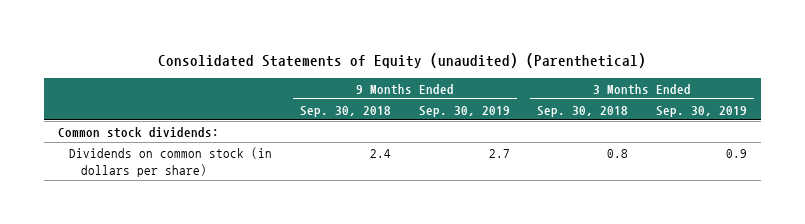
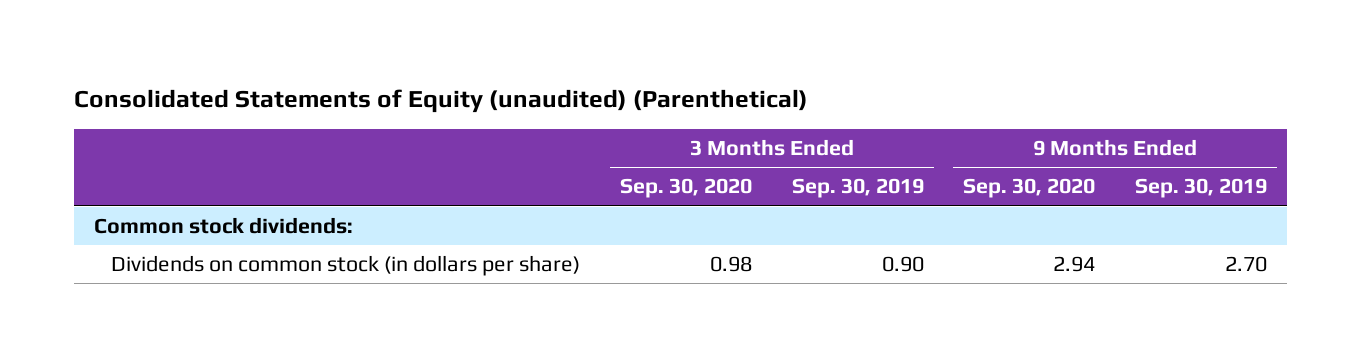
- | 9 Months Ended Sep. 30, 2018 | 9 Months Ended Sep. 30, 2019 | 3 Months Ended Sep. 30, 2018 | 3 Months Ended Sep. 30, 2019
+ | 3 Months Ended Sep. 30, 2020 | 3 Months Ended Sep. 30, 2019 | 9 Months Ended Sep. 30, 2020 | 9 Months Ended Sep. 30, 2019
- Dividends on common stock (in dollars per share) | 2.4 | 2.7 | 0.8 | 0.9
+ Dividends on common stock (in dollars per share) | 0.98 | 0.90 | 2.94 | 2.70

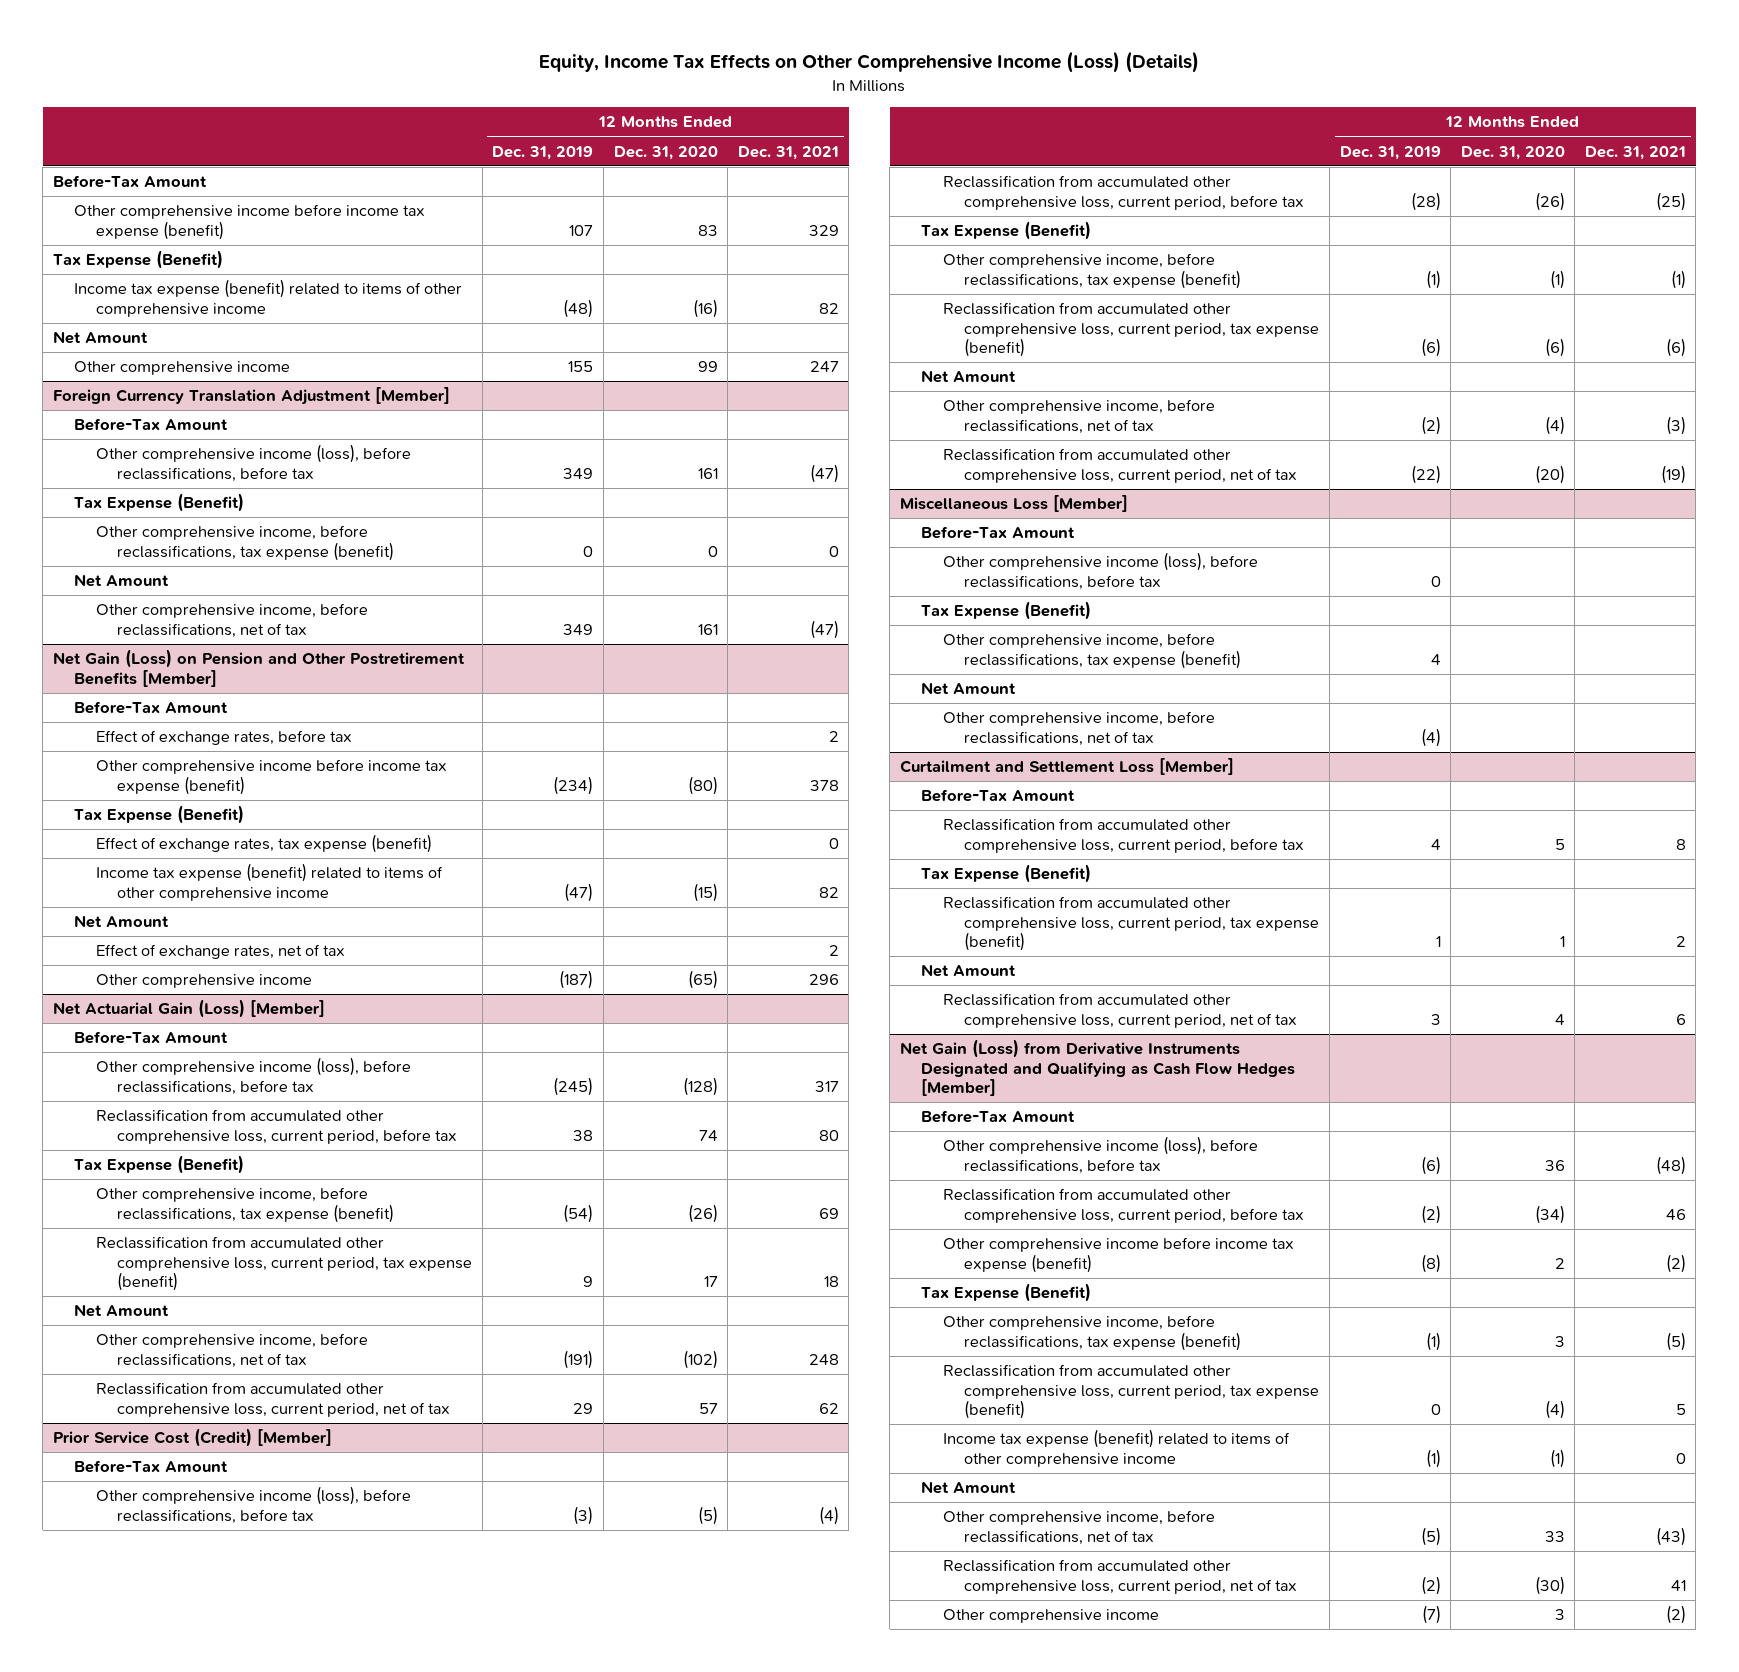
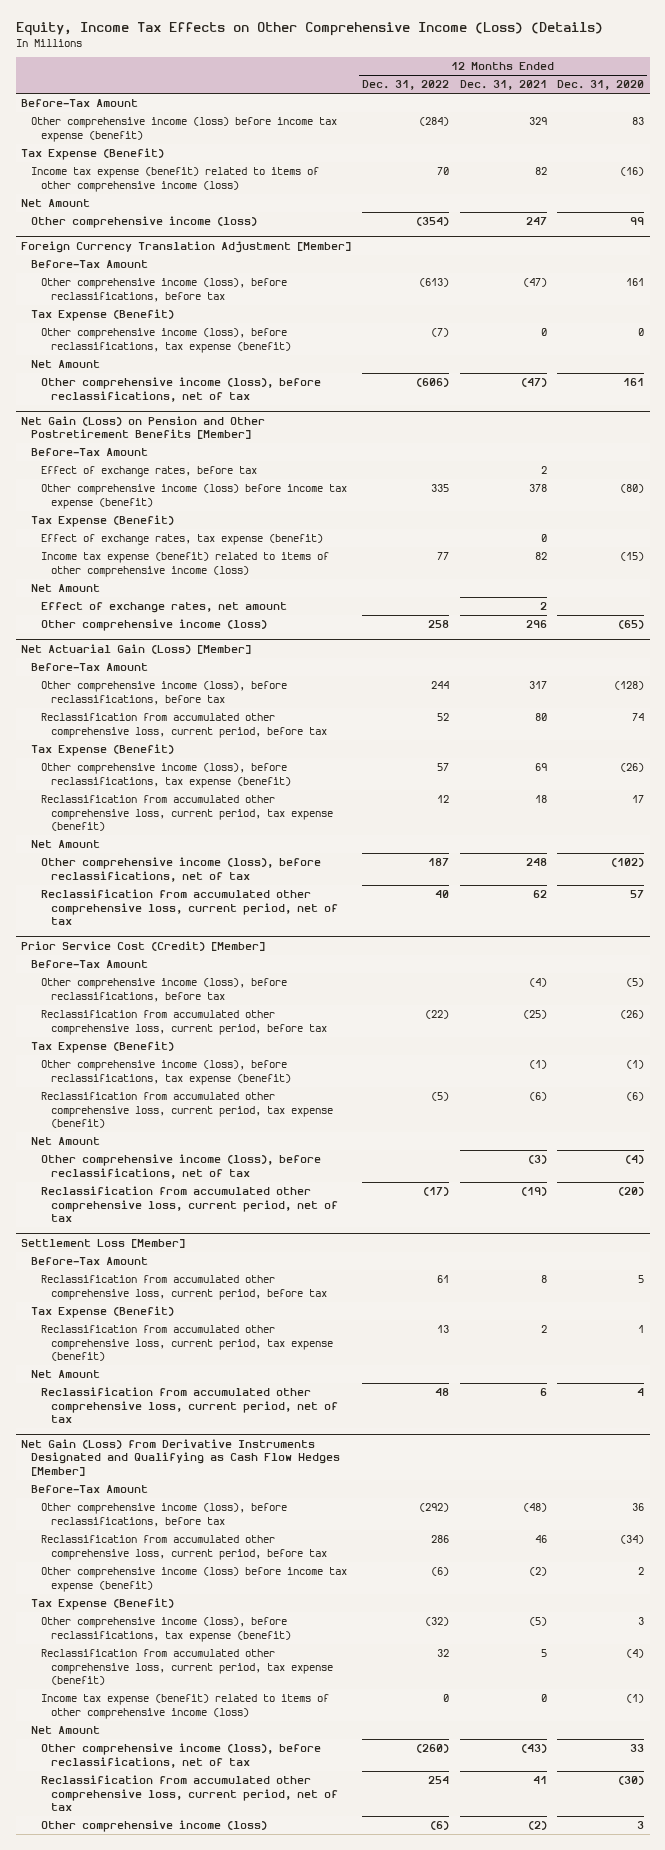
- | 12 Months Ended Dec. 31, 2019 | 12 Months Ended Dec. 31, 2020 | 12 Months Ended Dec. 31, 2021
+ | 12 Months Ended Dec. 31, 2022 | 12 Months Ended Dec. 31, 2021 | 12 Months Ended Dec. 31, 2020
- Other comprehensive income before income tax expense (benefit) | 107 | 83 | 329
+ Other comprehensive income (loss) before income tax expense (benefit) | (284) | 329 | 83
- Income tax expense (benefit) related to items of other comprehensive income | (48) | (16) | 82
+ Income tax expense (benefit) related to items of other comprehensive income (loss) | 70 | 82 | (16)
- Other comprehensive income | 155 | 99 | 247
+ Other comprehensive income (loss) | (354) | 247 | 99
@ Foreign Currency Translation Adjustment [Member]
- Other comprehensive income, before reclassifications, tax expense (benefit) | 0 | 0 | 0
+ Other comprehensive income (loss), before reclassifications, tax expense (benefit) | (7) | 0 | 0
- Other comprehensive income, before reclassifications, net of tax | 349 | 161 | (47)
+ Other comprehensive income (loss), before reclassifications, net of tax | (606) | (47) | 161
@ Net Gain (Loss) on Pension and Other Postretirement Benefits [Member]
- Other comprehensive income before income tax expense (benefit) | (234) | (80) | 378
+ Other comprehensive income (loss) before income tax expense (benefit) | 335 | 378 | (80)
- Income tax expense (benefit) related to items of other comprehensive income | (47) | (15) | 82
+ Income tax expense (benefit) related to items of other comprehensive income (loss) | 77 | 82 | (15)
- Effect of exchange rates, net of tax | | | 2
- Other comprehensive income | (187) | (65) | 296
+ Effect of exchange rates, net amount | | 2 |
+ Other comprehensive income (loss) | 258 | 296 | (65)
@ Net Actuarial Gain (Loss) [Member]
- Other comprehensive income, before reclassifications, tax expense (benefit) | (54) | (26) | 69
+ Other comprehensive income (loss), before reclassifications, tax expense (benefit) | 57 | 69 | (26)
- Other comprehensive income, before reclassifications, net of tax | (191) | (102) | 248
+ Other comprehensive income (loss), before reclassifications, net of tax | 187 | 248 | (102)
@ Prior Service Cost (Credit) [Member]
- Other comprehensive income, before reclassifications, tax expense (benefit) | (1) | (1) | (1)
+ Other comprehensive income (loss), before reclassifications, tax expense (benefit) | | (1) | (1)
- Other comprehensive income, before reclassifications, net of tax | (2) | (4) | (3)
+ Other comprehensive income (loss), before reclassifications, net of tax | | (3) | (4)
- Miscellaneous Loss [Member]
- Before-Tax Amount
- Other comprehensive income (loss), before reclassifications, before tax | 0 | |
- Tax Expense (Benefit)
- Other comprehensive income, before reclassifications, tax expense (benefit) | 4 | |
- Net Amount
- Other comprehensive income, before reclassifications, net of tax | (4) | |
- Curtailment and Settlement Loss [Member]
+ Settlement Loss [Member]
@ Net Gain (Loss) from Derivative Instruments Designated and Qualifying as Cash Flow Hedges [Member]
- Other comprehensive income before income tax expense (benefit) | (8) | 2 | (2)
+ Other comprehensive income (loss) before income tax expense (benefit) | (6) | (2) | 2
- Other comprehensive income, before reclassifications, tax expense (benefit) | (1) | 3 | (5)
+ Other comprehensive income (loss), before reclassifications, tax expense (benefit) | (32) | (5) | 3
- Income tax expense (benefit) related to items of other comprehensive income | (1) | (1) | 0
+ Income tax expense (benefit) related to items of other comprehensive income (loss) | 0 | 0 | (1)
- Other comprehensive income, before reclassifications, net of tax | (5) | 33 | (43)
+ Other comprehensive income (loss), before reclassifications, net of tax | (260) | (43) | 33
- Other comprehensive income | (7) | 3 | (2)
+ Other comprehensive income (loss) | (6) | (2) | 3

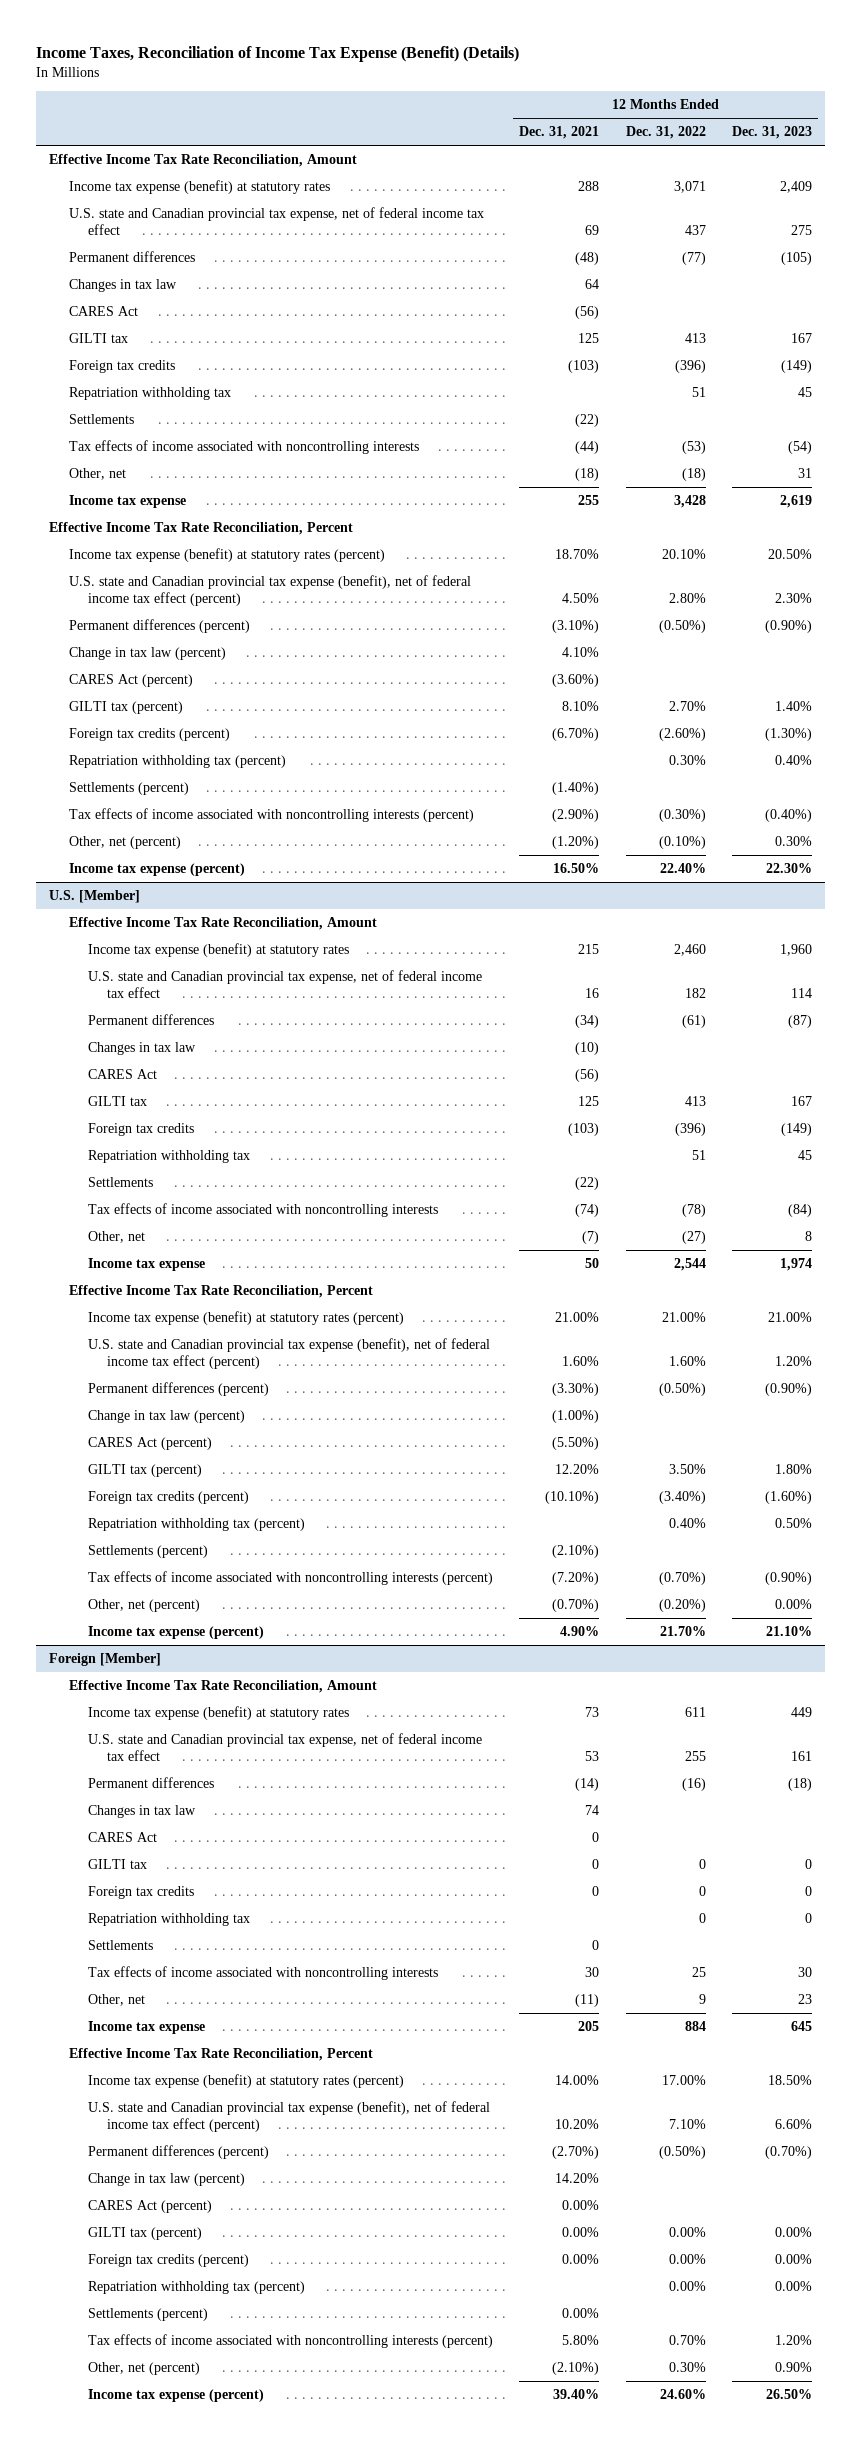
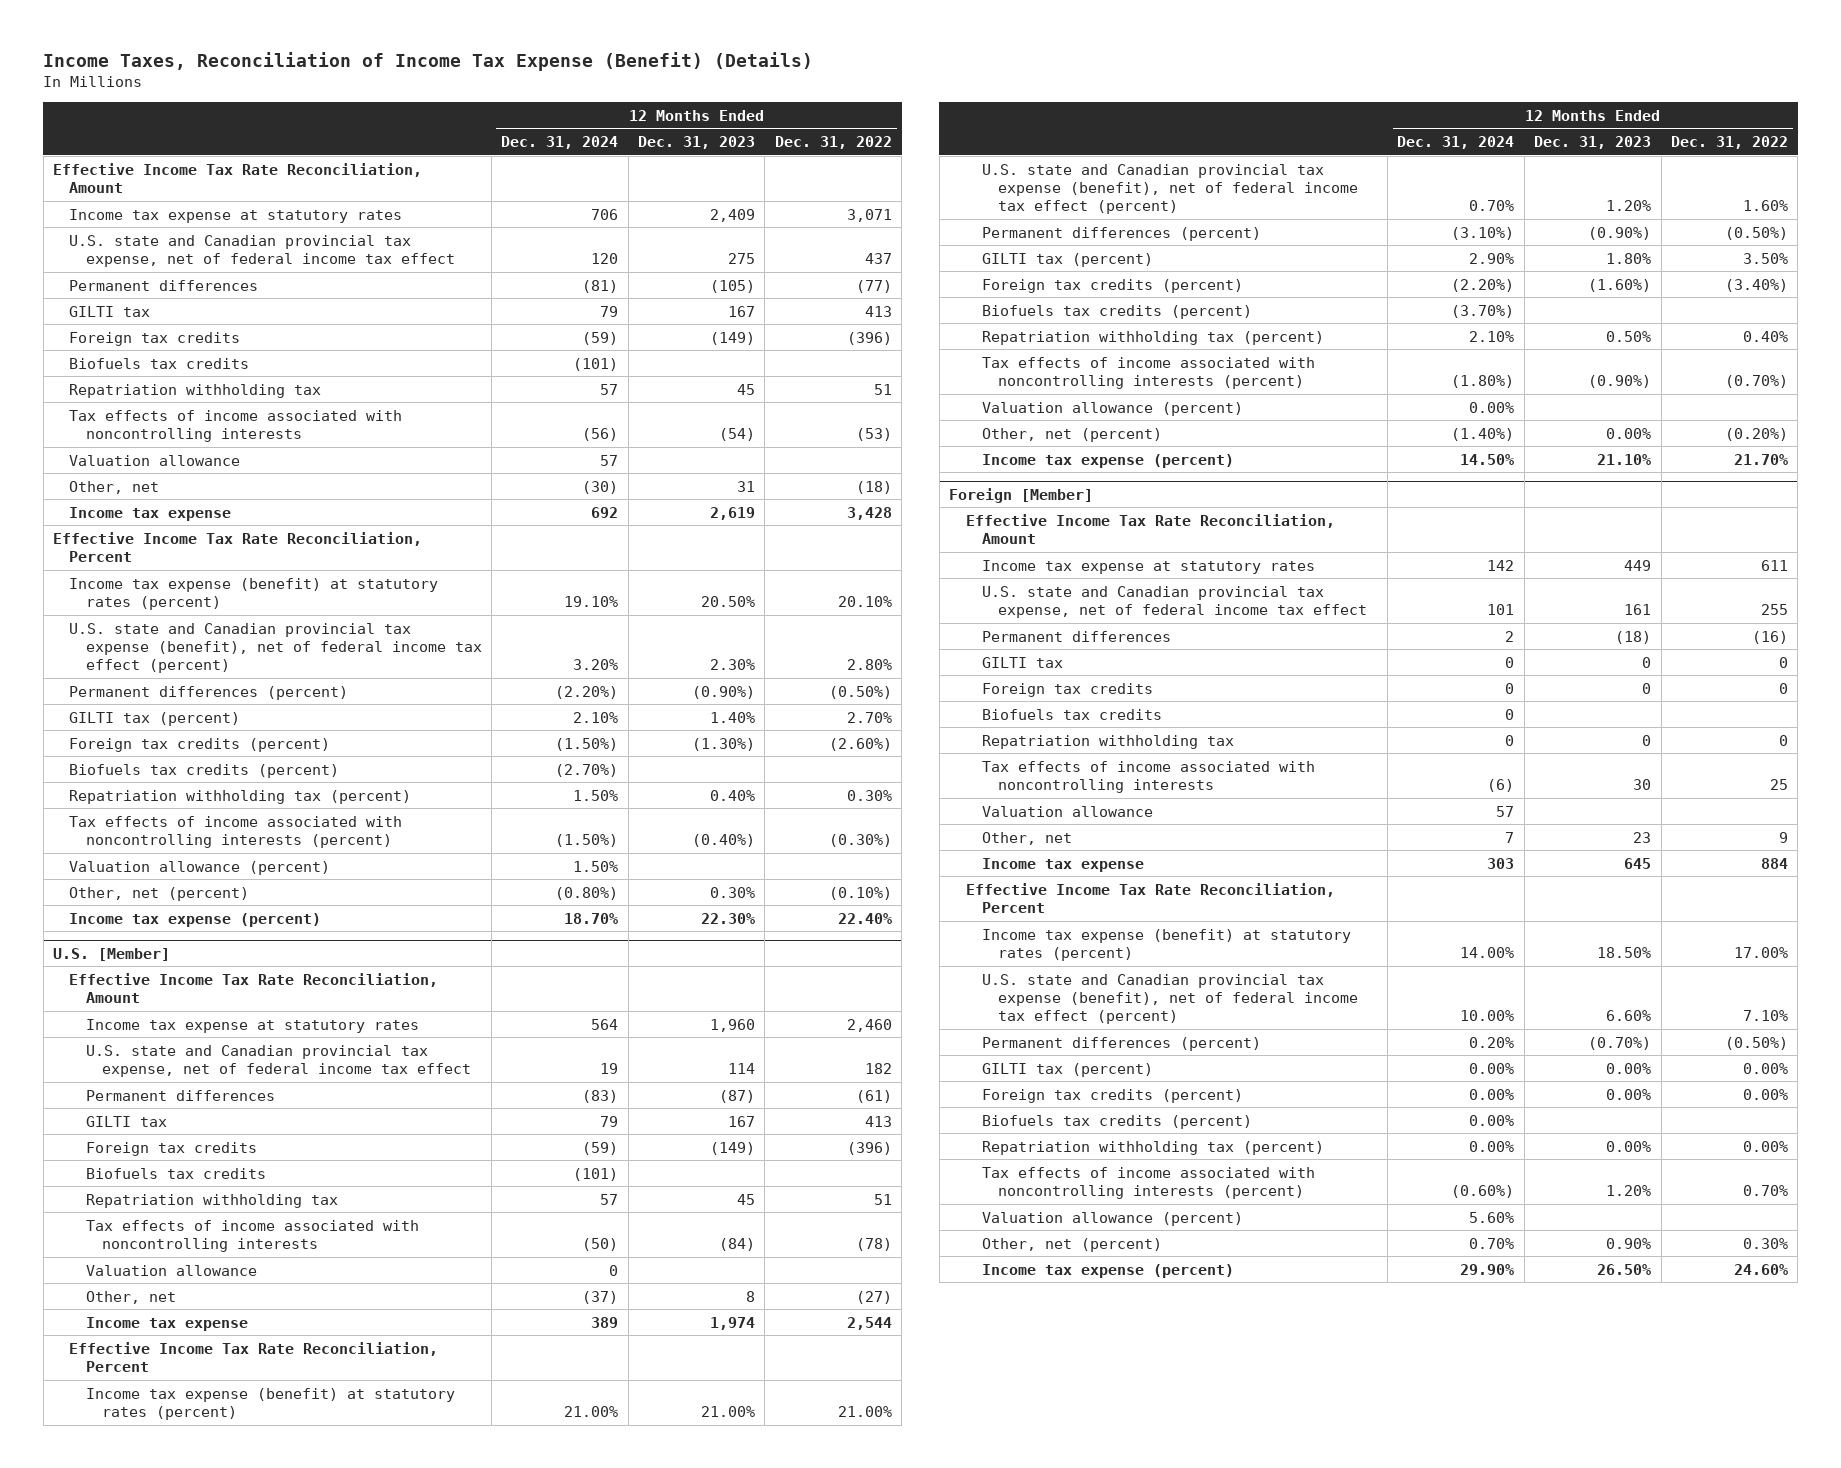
- | 12 Months Ended Dec. 31, 2021 | 12 Months Ended Dec. 31, 2022 | 12 Months Ended Dec. 31, 2023
+ | 12 Months Ended Dec. 31, 2024 | 12 Months Ended Dec. 31, 2023 | 12 Months Ended Dec. 31, 2022
- Income tax expense (benefit) at statutory rates | 288 | 3,071 | 2,409
+ Income tax expense at statutory rates | 706 | 2,409 | 3,071
- Changes in tax law | 64 | |
- CARES Act | (56) | |
+ Biofuels tax credits | (101) | |
- Settlements | (22) | |
+ Valuation allowance | 57 | |
- Change in tax law (percent) | 4.10% | |
- CARES Act (percent) | (3.60%) | |
+ Biofuels tax credits (percent) | (2.70%) | |
- Settlements (percent) | (1.40%) | |
+ Valuation allowance (percent) | 1.50% | |
@ U.S. [Member]
- Income tax expense (benefit) at statutory rates | 215 | 2,460 | 1,960
+ Income tax expense at statutory rates | 564 | 1,960 | 2,460
- Changes in tax law | (10) | |
- CARES Act | (56) | |
+ Biofuels tax credits | (101) | |
- Settlements | (22) | |
+ Valuation allowance | 0 | |
- Change in tax law (percent) | (1.00%) | |
- CARES Act (percent) | (5.50%) | |
+ Biofuels tax credits (percent) | (3.70%) | |
- Settlements (percent) | (2.10%) | |
+ Valuation allowance (percent) | 0.00% | |
@ Foreign [Member]
- Income tax expense (benefit) at statutory rates | 73 | 611 | 449
+ Income tax expense at statutory rates | 142 | 449 | 611
- Changes in tax law | 74 | |
- CARES Act | 0 | |
+ Biofuels tax credits | 0 | |
- Settlements | 0 | |
+ Valuation allowance | 57 | |
- Change in tax law (percent) | 14.20% | |
- CARES Act (percent) | 0.00% | |
+ Biofuels tax credits (percent) | 0.00% | |
- Settlements (percent) | 0.00% | |
+ Valuation allowance (percent) | 5.60% | |

